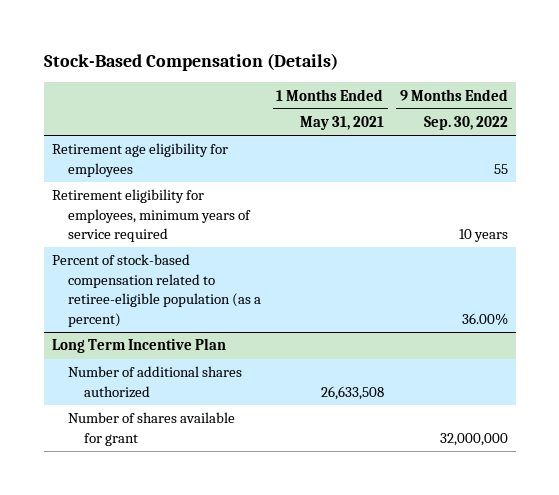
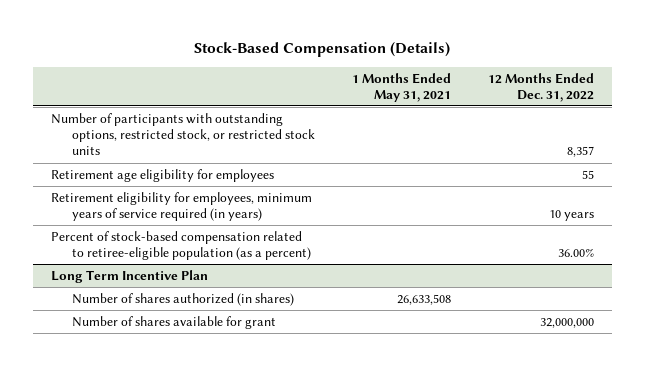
- | 1 Months Ended May 31, 2021 | 9 Months Ended Sep. 30, 2022
+ | 1 Months Ended May 31, 2021 | 12 Months Ended Dec. 31, 2022
+ Number of participants with outstanding options, restricted stock, or restricted stock units | | 8,357
- Retirement eligibility for employees, minimum years of service required | | 10 years
+ Retirement eligibility for employees, minimum years of service required (in years) | | 10 years
@ Long Term Incentive Plan
- Number of additional shares authorized | 26,633,508 |
+ Number of shares authorized (in shares) | 26,633,508 |

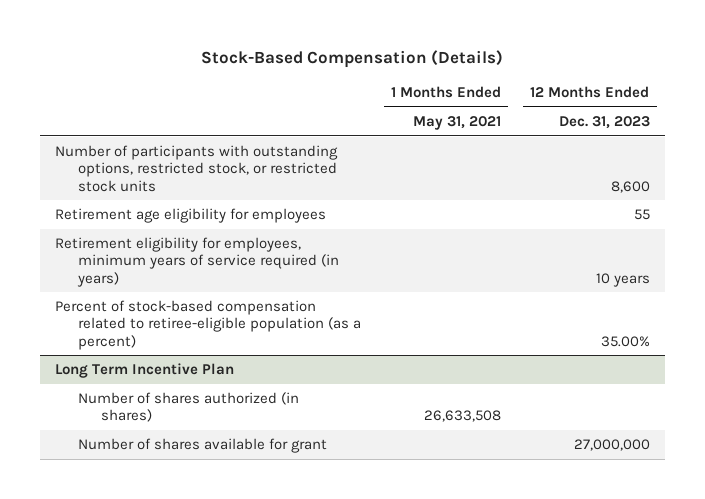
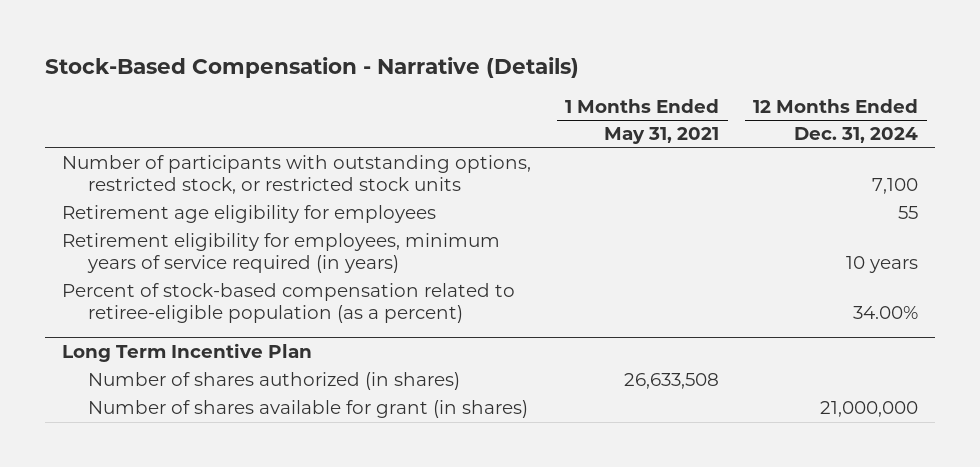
- Stock-Based Compensation (Details)
+ Stock-Based Compensation - Narrative (Details)
- | 1 Months Ended May 31, 2021 | 12 Months Ended Dec. 31, 2023
+ | 1 Months Ended May 31, 2021 | 12 Months Ended Dec. 31, 2024
@ Long Term Incentive Plan
- Number of shares available for grant | | 27,000,000
+ Number of shares available for grant (in shares) | | 21,000,000

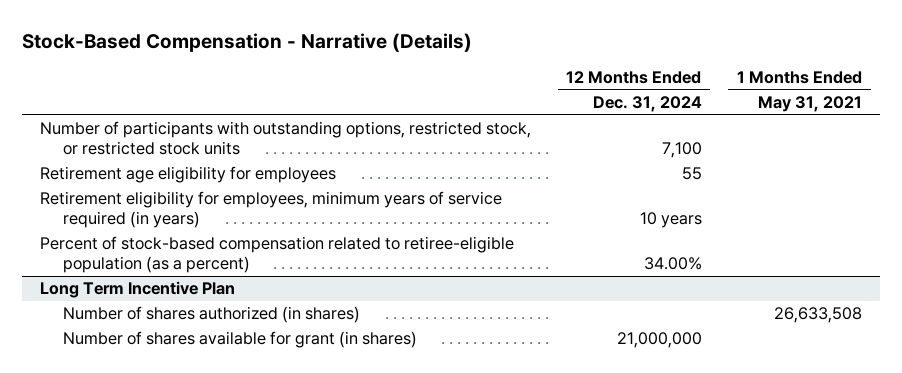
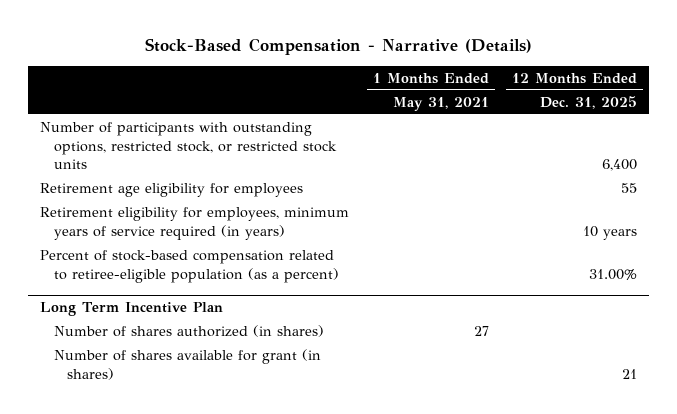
- | 12 Months Ended Dec. 31, 2024 | 1 Months Ended May 31, 2021
+ | 1 Months Ended May 31, 2021 | 12 Months Ended Dec. 31, 2025
@ Long Term Incentive Plan
- Number of shares authorized (in shares) | | 26,633,508
+ Number of shares authorized (in shares) | 27 |

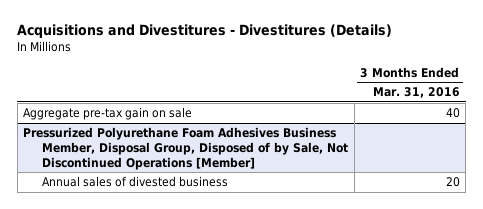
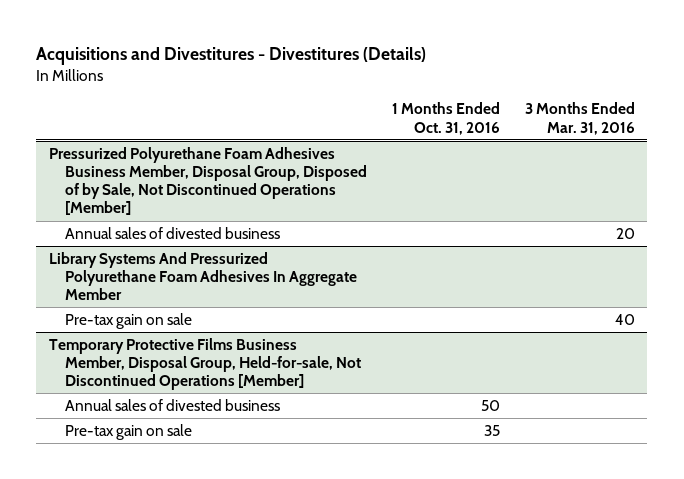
- | 3 Months Ended Mar. 31, 2016
+ | 1 Months Ended Oct. 31, 2016 | 3 Months Ended Mar. 31, 2016
- Aggregate pre-tax gain on sale | 40
+ Library Systems And Pressurized Polyurethane Foam Adhesives In Aggregate Member
+ Pre-tax gain on sale | | 40
+ Temporary Protective Films Business Member, Disposal Group, Held-for-sale, Not Discontinued Operations [Member]
+ Annual sales of divested business | 50 |
+ Pre-tax gain on sale | 35 |

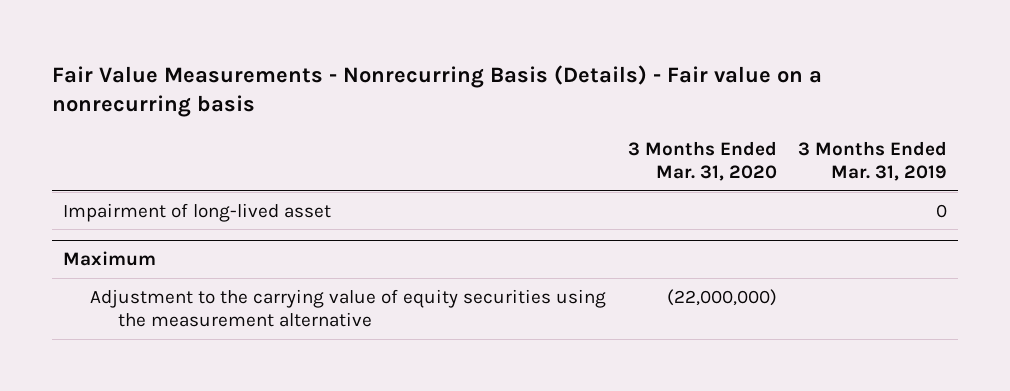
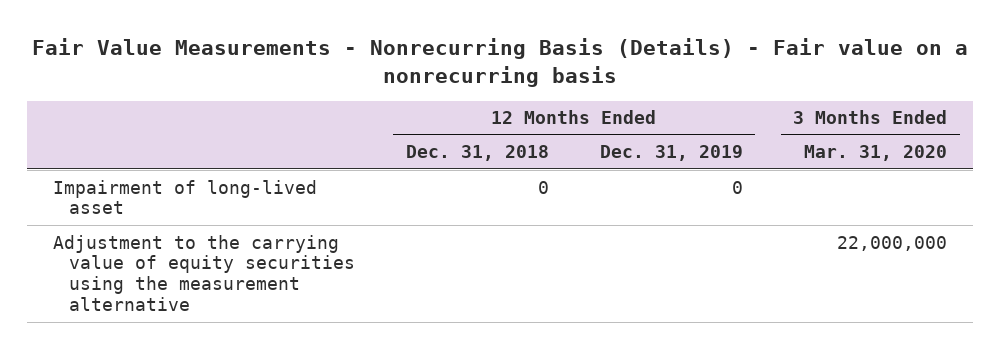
- | 3 Months Ended Mar. 31, 2020 | 3 Months Ended Mar. 31, 2019
+ | 12 Months Ended Dec. 31, 2018 | 12 Months Ended Dec. 31, 2019 | 3 Months Ended Mar. 31, 2020
- Maximum
- Adjustment to the carrying value of equity securities using the measurement alternative | (22,000,000) |
+ Adjustment to the carrying value of equity securities using the measurement alternative | | | 22,000,000

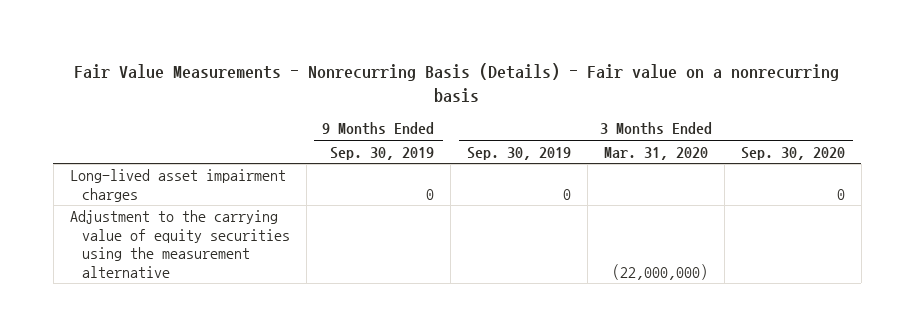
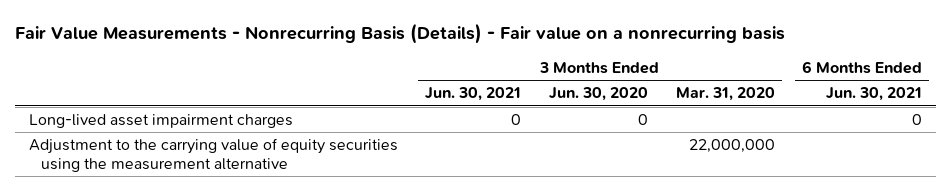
- | 9 Months Ended Sep. 30, 2019 | 3 Months Ended Sep. 30, 2019 | 3 Months Ended Mar. 31, 2020 | 3 Months Ended Sep. 30, 2020
+ | 3 Months Ended Jun. 30, 2021 | 3 Months Ended Jun. 30, 2020 | 3 Months Ended Mar. 31, 2020 | 6 Months Ended Jun. 30, 2021
- Adjustment to the carrying value of equity securities using the measurement alternative | | | (22,000,000) |
+ Adjustment to the carrying value of equity securities using the measurement alternative | | | 22,000,000 |

